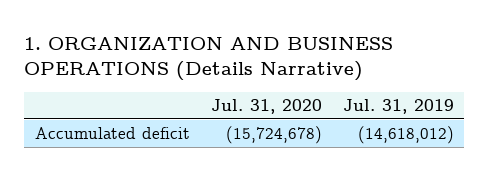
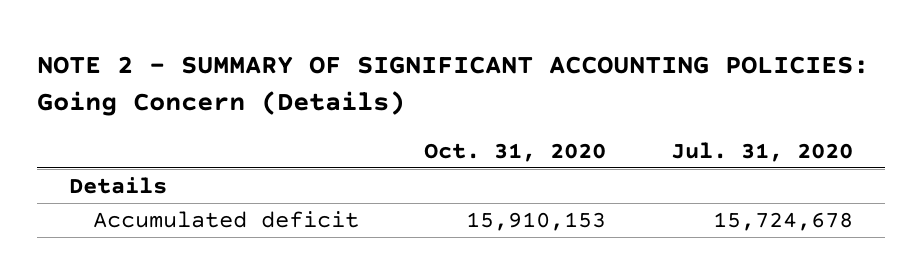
- 1. ORGANIZATION AND BUSINESS OPERATIONS (Details Narrative)
+ NOTE 2 - SUMMARY OF SIGNIFICANT ACCOUNTING POLICIES: Going Concern (Details)
- | Jul. 31, 2020 | Jul. 31, 2019
+ | Oct. 31, 2020 | Jul. 31, 2020
- Accumulated deficit | (15,724,678) | (14,618,012)
+ Details
+ Accumulated deficit | 15,910,153 | 15,724,678

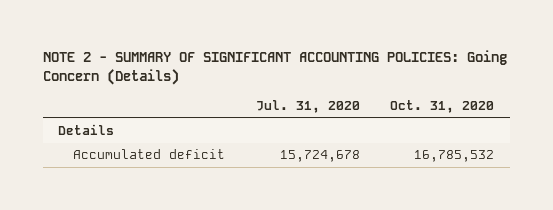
- | Oct. 31, 2020 | Jul. 31, 2020
+ | Jul. 31, 2020 | Oct. 31, 2020
- Accumulated deficit | 15,910,153 | 15,724,678
+ Accumulated deficit | 15,724,678 | 16,785,532

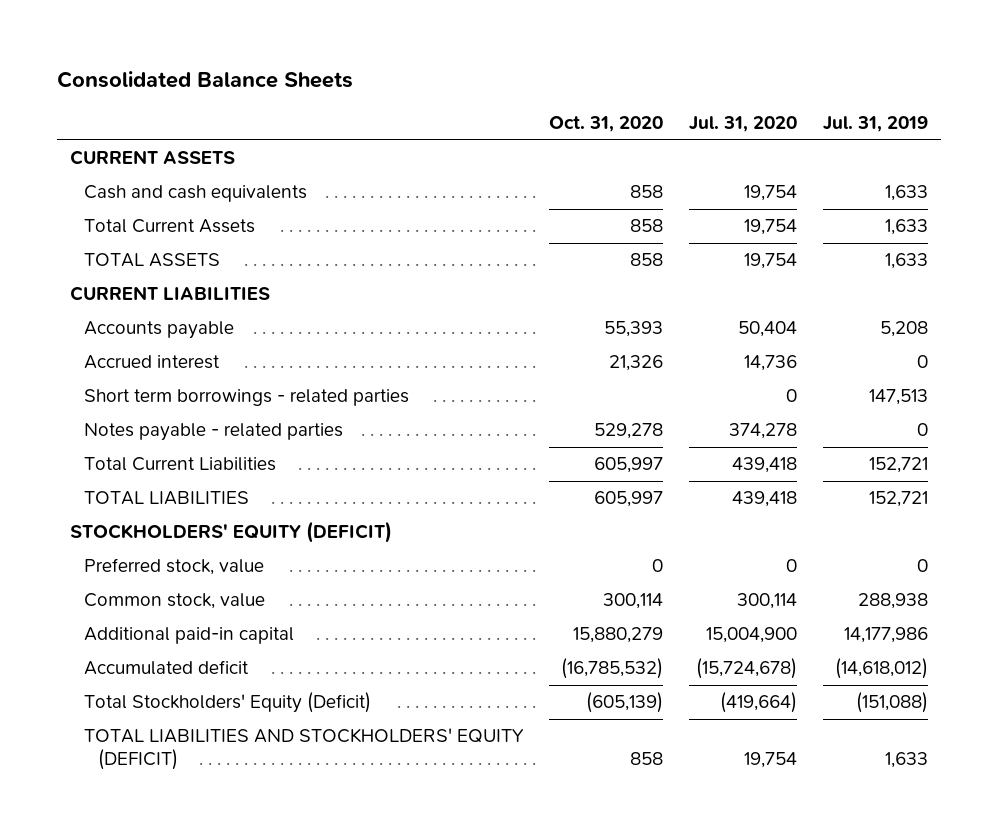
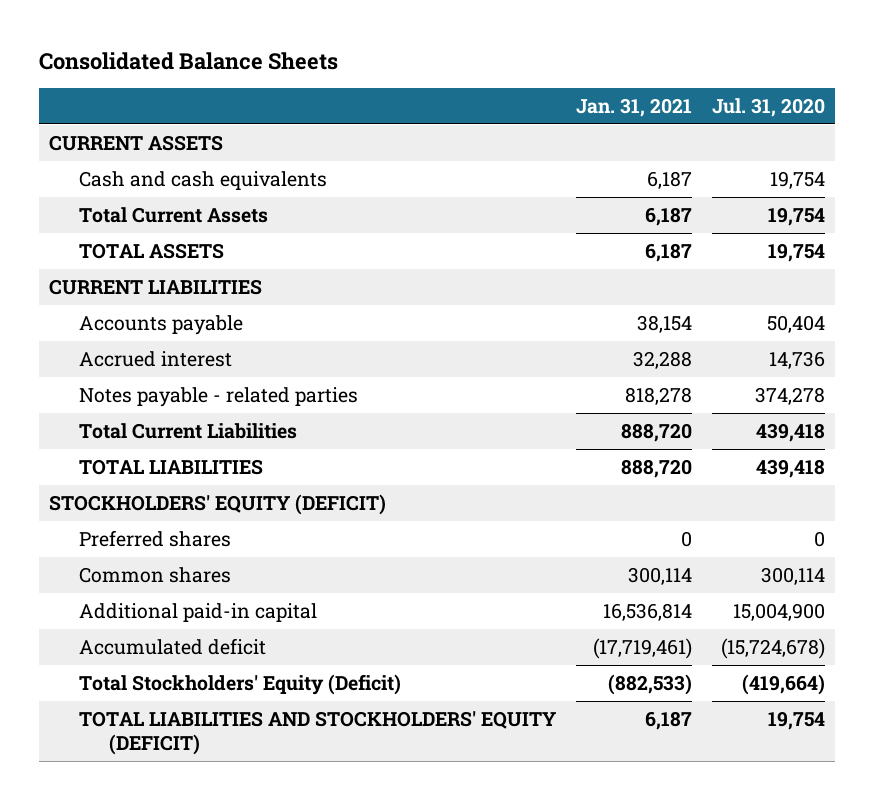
- | Oct. 31, 2020 | Jul. 31, 2020 | Jul. 31, 2019
+ | Jan. 31, 2021 | Jul. 31, 2020
- Short term borrowings - related parties | | 0 | 147,513
- Preferred stock, value | 0 | 0 | 0
- Common stock, value | 300,114 | 300,114 | 288,938
+ Preferred shares | 0 | 0
+ Common shares | 300,114 | 300,114

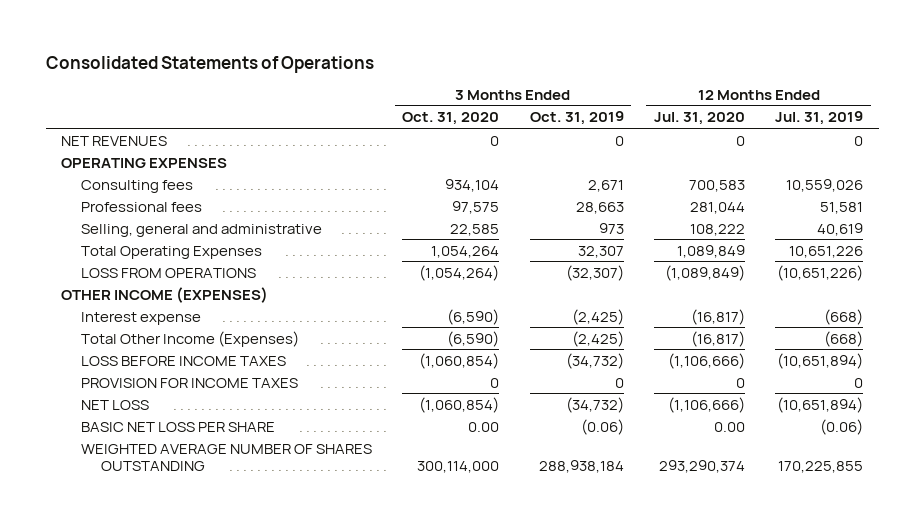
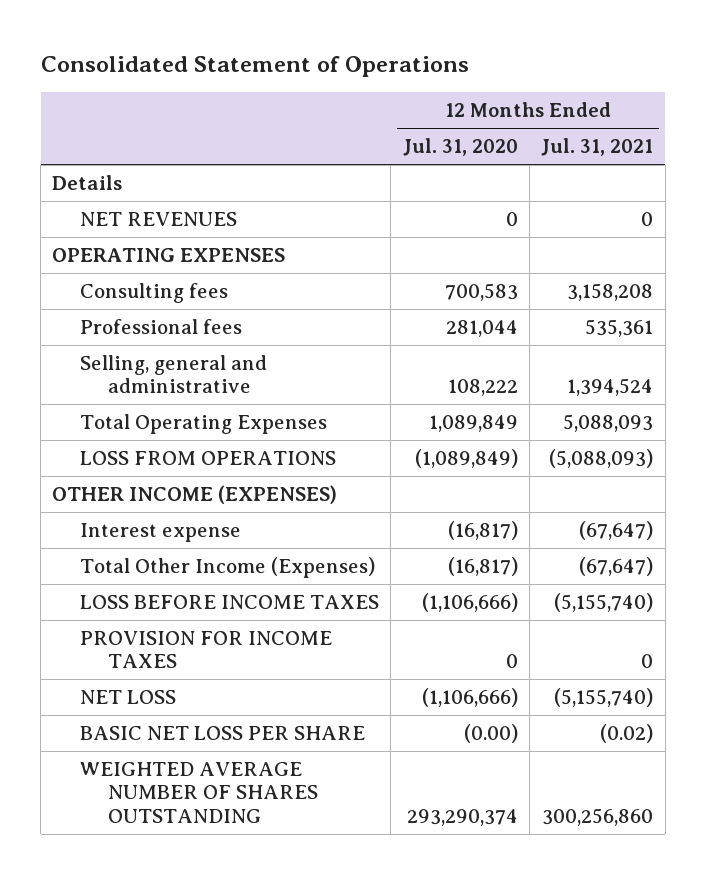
- Consolidated Statements of Operations
+ Consolidated Statement of Operations
- | 3 Months Ended Oct. 31, 2020 | 3 Months Ended Oct. 31, 2019 | 12 Months Ended Jul. 31, 2020 | 12 Months Ended Jul. 31, 2019
+ | 12 Months Ended Jul. 31, 2020 | 12 Months Ended Jul. 31, 2021
+ Details
- BASIC NET LOSS PER SHARE | 0.00 | (0.06) | 0.00 | (0.06)
+ BASIC NET LOSS PER SHARE | (0.00) | (0.02)

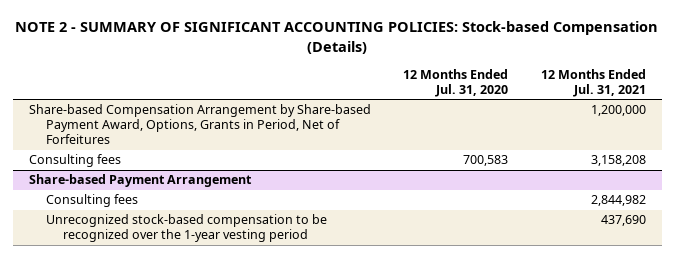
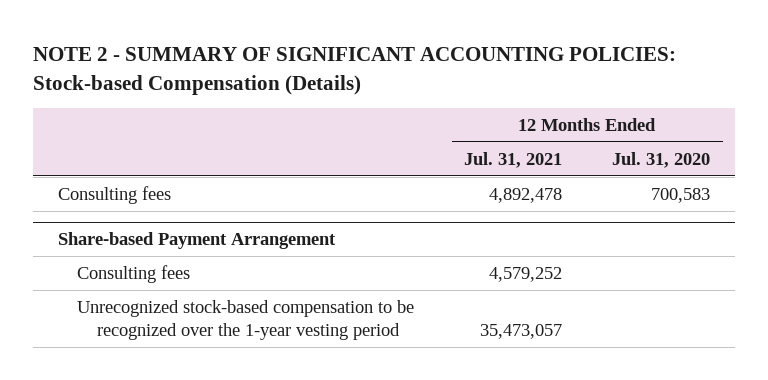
- | 12 Months Ended Jul. 31, 2020 | 12 Months Ended Jul. 31, 2021
+ | 12 Months Ended Jul. 31, 2021 | 12 Months Ended Jul. 31, 2020
- Share-based Compensation Arrangement by Share-based Payment Award, Options, Grants in Period, Net of Forfeitures | | 1,200,000
- Consulting fees | 700,583 | 3,158,208
+ Consulting fees | 4,892,478 | 700,583
@ Share-based Payment Arrangement
- Consulting fees | | 2,844,982
- Unrecognized stock-based compensation to be recognized over the 1-year vesting period | | 437,690
+ Consulting fees | 4,579,252 |
+ Unrecognized stock-based compensation to be recognized over the 1-year vesting period | 35,473,057 |

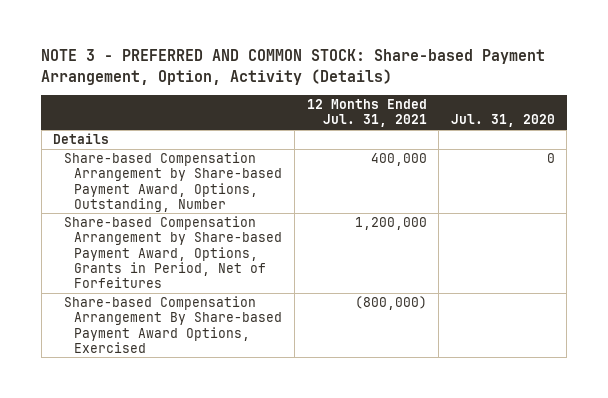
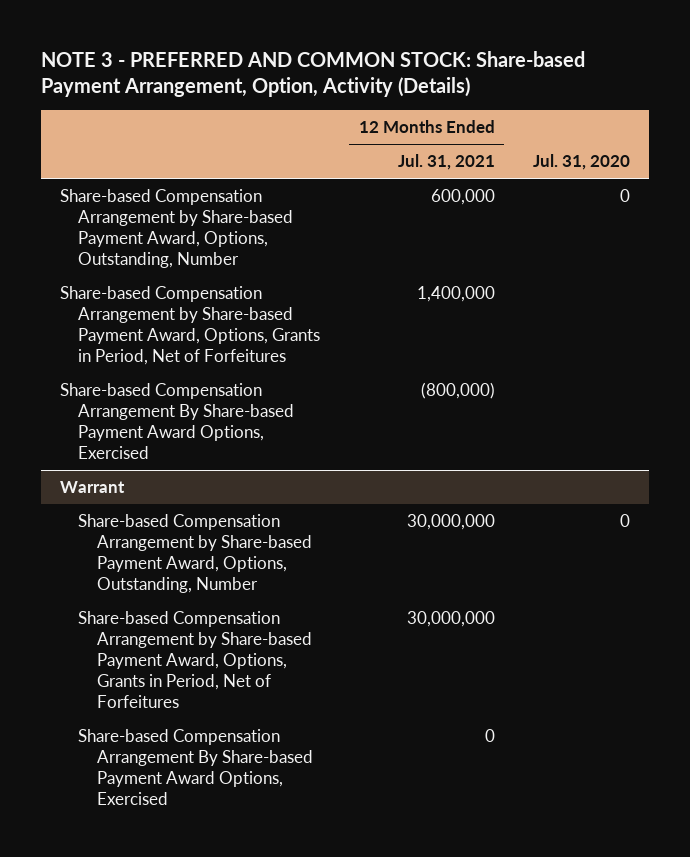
- Details
- Share-based Compensation Arrangement by Share-based Payment Award, Options, Outstanding, Number | 400,000 | 0
- Share-based Compensation Arrangement by Share-based Payment Award, Options, Grants in Period, Net of Forfeitures | 1,200,000 |
+ Share-based Compensation Arrangement by Share-based Payment Award, Options, Outstanding, Number | 600,000 | 0
+ Share-based Compensation Arrangement by Share-based Payment Award, Options, Grants in Period, Net of Forfeitures | 1,400,000 |
+ Warrant
+ Share-based Compensation Arrangement by Share-based Payment Award, Options, Outstanding, Number | 30,000,000 | 0
+ Share-based Compensation Arrangement by Share-based Payment Award, Options, Grants in Period, Net of Forfeitures | 30,000,000 |
+ Share-based Compensation Arrangement By Share-based Payment Award Options, Exercised | 0 |

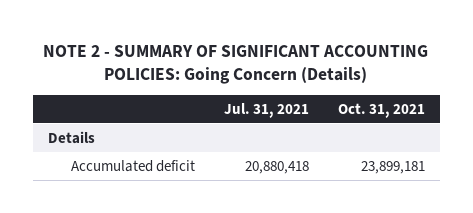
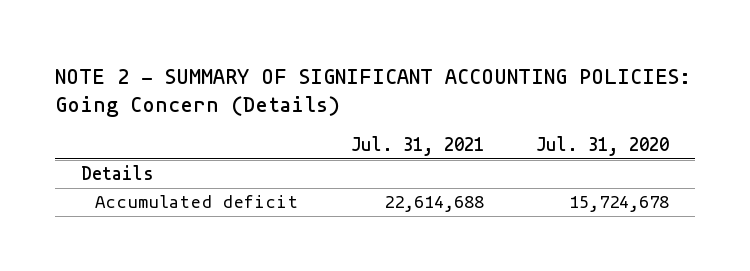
- | Jul. 31, 2021 | Oct. 31, 2021
+ | Jul. 31, 2021 | Jul. 31, 2020
- Accumulated deficit | 20,880,418 | 23,899,181
+ Accumulated deficit | 22,614,688 | 15,724,678

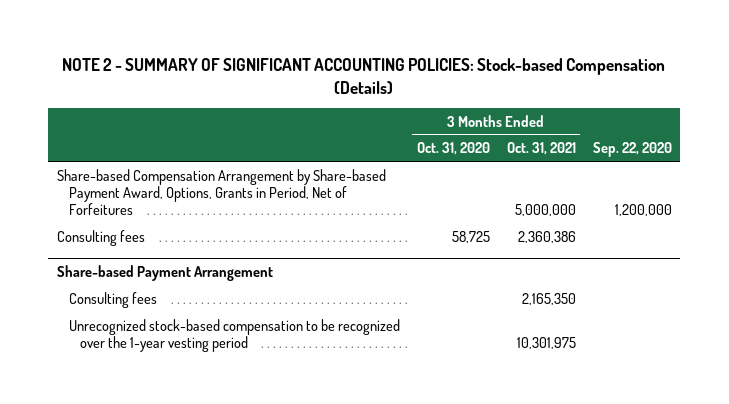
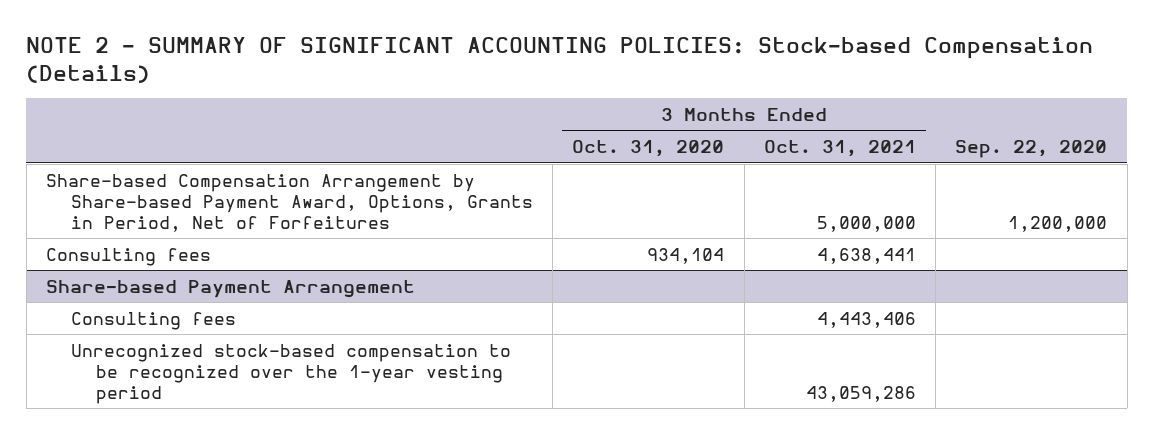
- Consulting fees | 58,725 | 2,360,386 |
+ Consulting fees | 934,104 | 4,638,441 |
@ Share-based Payment Arrangement
- Consulting fees | | 2,165,350 |
- Unrecognized stock-based compensation to be recognized over the 1-year vesting period | | 10,301,975 |
+ Consulting fees | | 4,443,406 |
+ Unrecognized stock-based compensation to be recognized over the 1-year vesting period | | 43,059,286 |

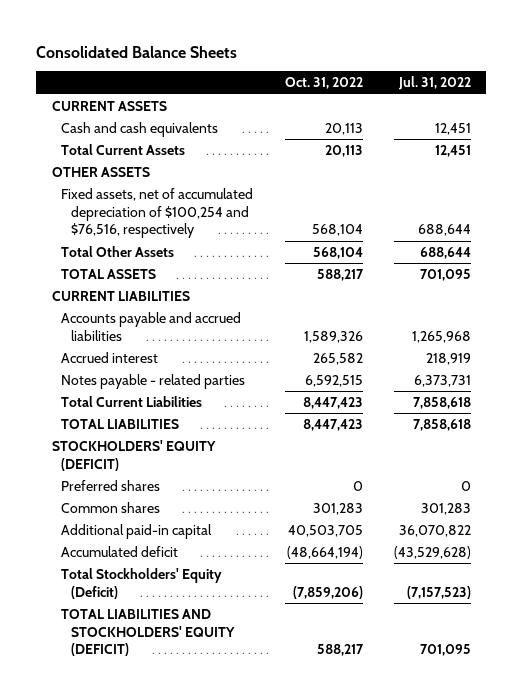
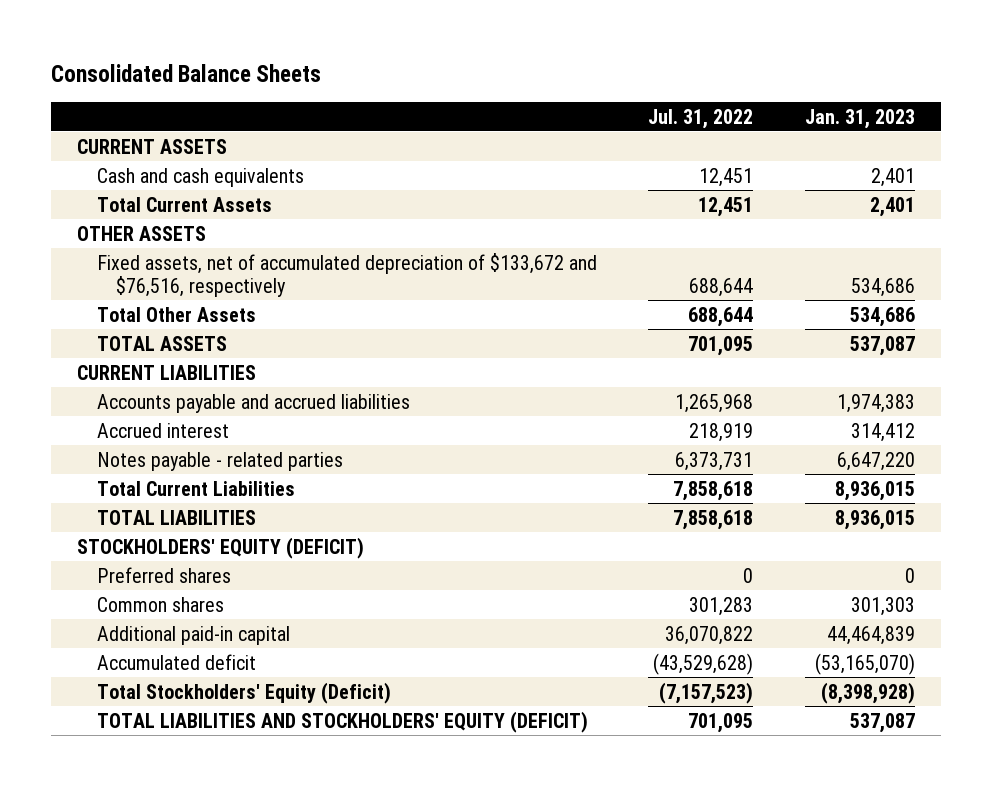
- | Oct. 31, 2022 | Jul. 31, 2022
+ | Jul. 31, 2022 | Jan. 31, 2023
- Fixed assets, net of accumulated depreciation of $100,254 and $76,516, respectively | 568,104 | 688,644
+ Fixed assets, net of accumulated depreciation of $133,672 and $76,516, respectively | 688,644 | 534,686

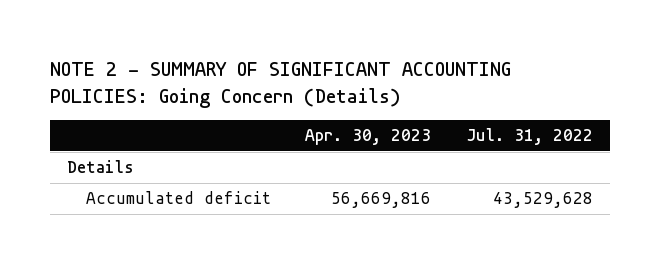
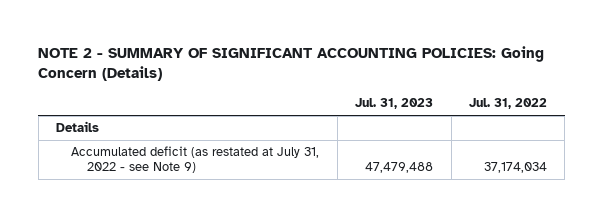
- | Apr. 30, 2023 | Jul. 31, 2022
+ | Jul. 31, 2023 | Jul. 31, 2022
- Accumulated deficit | 56,669,816 | 43,529,628
+ Accumulated deficit (as restated at July 31, 2022 - see Note 9) | 47,479,488 | 37,174,034

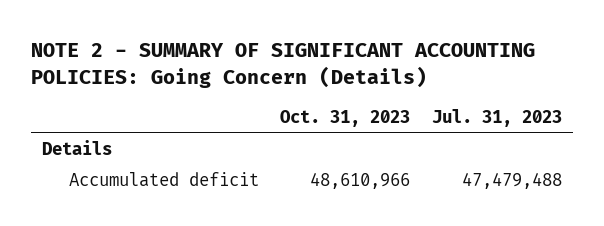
- | Jul. 31, 2023 | Jul. 31, 2022
+ | Oct. 31, 2023 | Jul. 31, 2023
- Accumulated deficit (as restated at July 31, 2022 - see Note 9) | 47,479,488 | 37,174,034
+ Accumulated deficit | 48,610,966 | 47,479,488

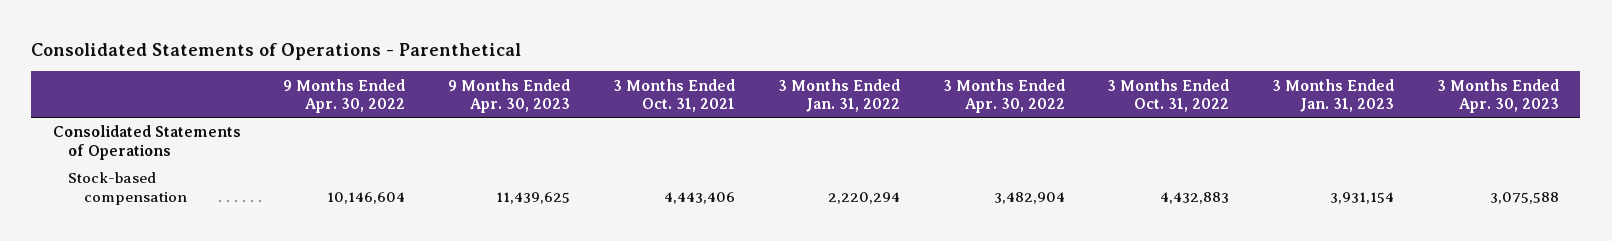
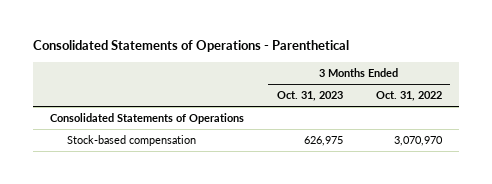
- | 9 Months Ended Apr. 30, 2022 | 9 Months Ended Apr. 30, 2023 | 3 Months Ended Oct. 31, 2021 | 3 Months Ended Jan. 31, 2022 | 3 Months Ended Apr. 30, 2022 | 3 Months Ended Oct. 31, 2022 | 3 Months Ended Jan. 31, 2023 | 3 Months Ended Apr. 30, 2023
+ | 3 Months Ended Oct. 31, 2023 | 3 Months Ended Oct. 31, 2022
- Stock-based compensation | 10,146,604 | 11,439,625 | 4,443,406 | 2,220,294 | 3,482,904 | 4,432,883 | 3,931,154 | 3,075,588
+ Stock-based compensation | 626,975 | 3,070,970

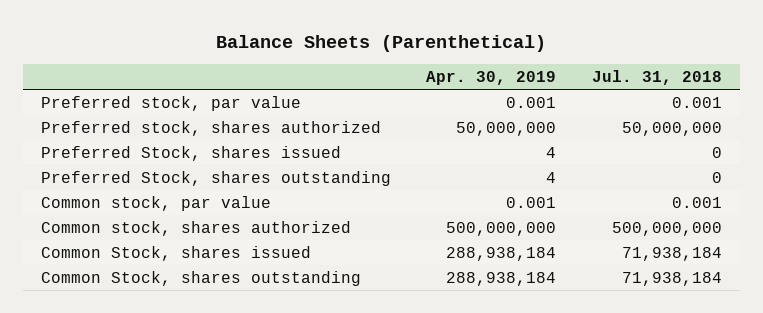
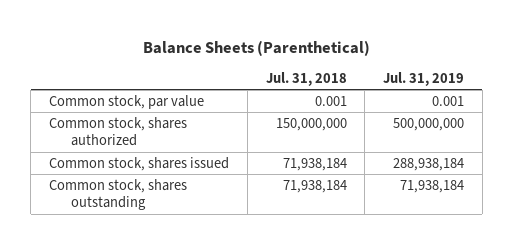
- | Apr. 30, 2019 | Jul. 31, 2018
+ | Jul. 31, 2018 | Jul. 31, 2019
- Preferred stock, par value | 0.001 | 0.001
- Preferred stock, shares authorized | 50,000,000 | 50,000,000
- Preferred Stock, shares issued | 4 | 0
- Preferred Stock, shares outstanding | 4 | 0
- Common stock, shares authorized | 500,000,000 | 500,000,000
- Common Stock, shares issued | 288,938,184 | 71,938,184
- Common Stock, shares outstanding | 288,938,184 | 71,938,184
+ Common stock, shares authorized | 150,000,000 | 500,000,000
+ Common stock, shares issued | 71,938,184 | 288,938,184
+ Common stock, shares outstanding | 71,938,184 | 71,938,184

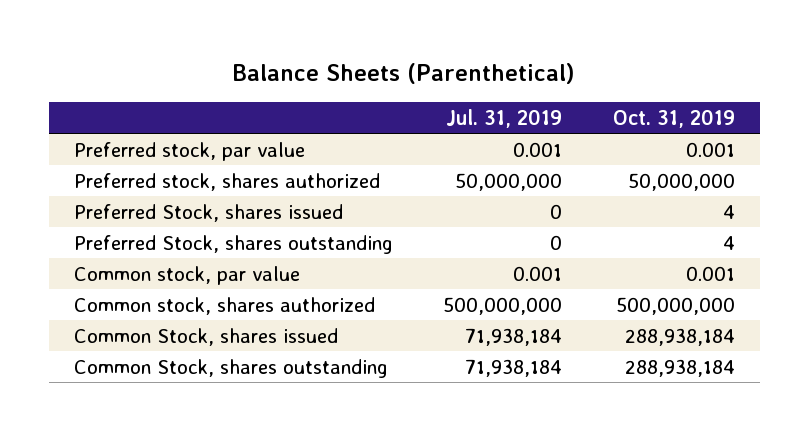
- | Jul. 31, 2018 | Jul. 31, 2019
+ | Jul. 31, 2019 | Oct. 31, 2019
+ Preferred stock, par value | 0.001 | 0.001
+ Preferred stock, shares authorized | 50,000,000 | 50,000,000
+ Preferred Stock, shares issued | 0 | 4
+ Preferred Stock, shares outstanding | 0 | 4
- Common stock, shares issued | 71,938,184 | 288,938,184
- Common stock, shares outstanding | 71,938,184 | 71,938,184
+ Common Stock, shares issued | 71,938,184 | 288,938,184
+ Common Stock, shares outstanding | 71,938,184 | 288,938,184

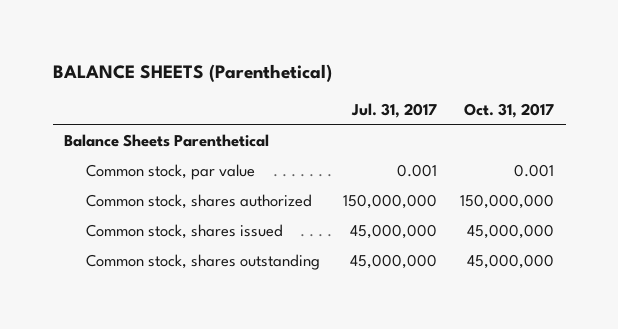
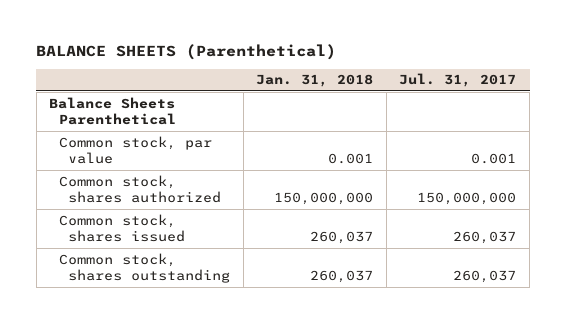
- | Jul. 31, 2017 | Oct. 31, 2017
+ | Jan. 31, 2018 | Jul. 31, 2017
- Common stock, shares issued | 45,000,000 | 45,000,000
- Common stock, shares outstanding | 45,000,000 | 45,000,000
+ Common stock, shares issued | 260,037 | 260,037
+ Common stock, shares outstanding | 260,037 | 260,037

